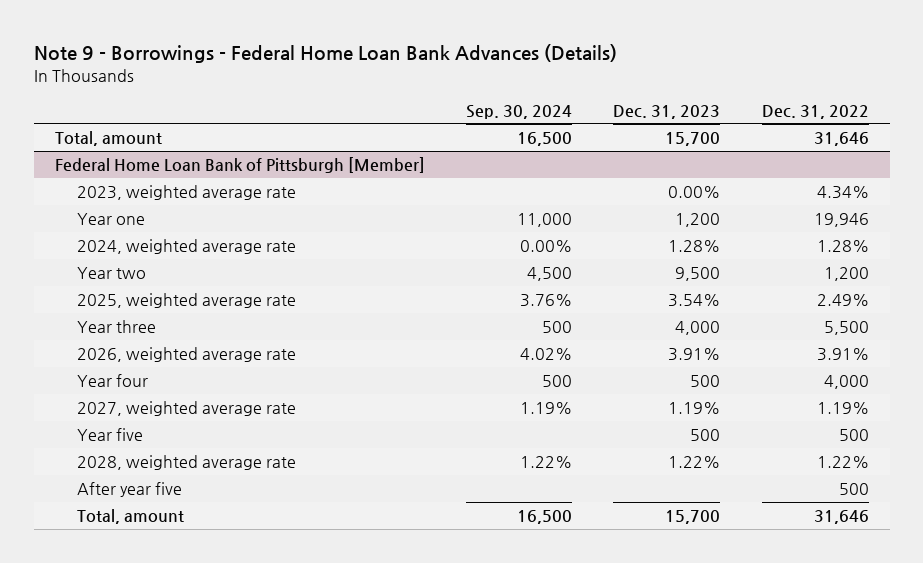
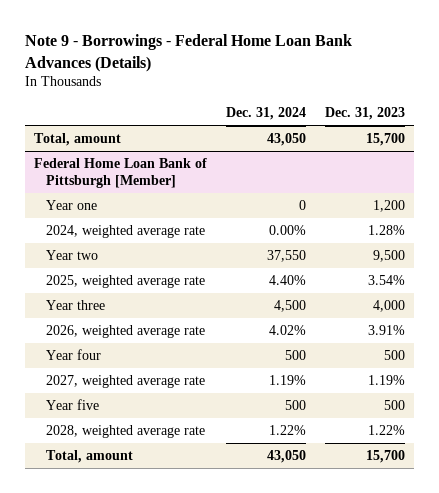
- | Sep. 30, 2024 | Dec. 31, 2023 | Dec. 31, 2022
+ | Dec. 31, 2024 | Dec. 31, 2023
@ Federal Home Loan Bank of Pittsburgh [Member]
- 2023, weighted average rate | | 0.00% | 4.34%
- After year five | | | 500

